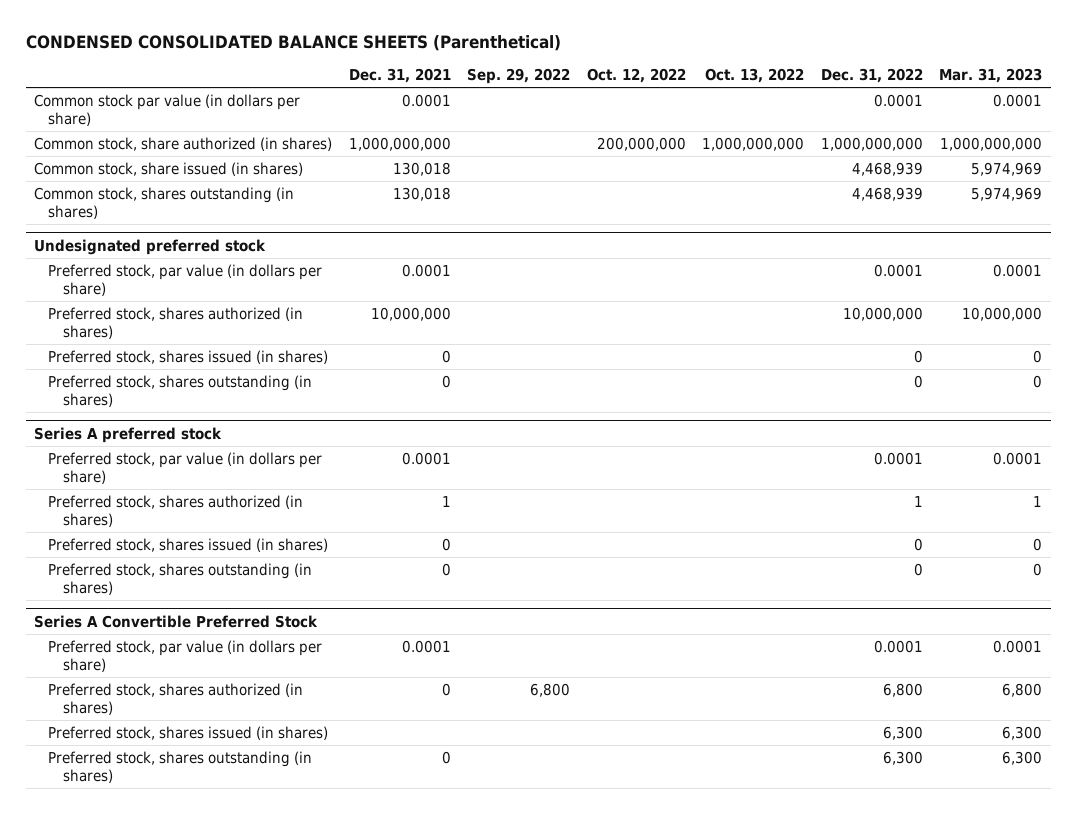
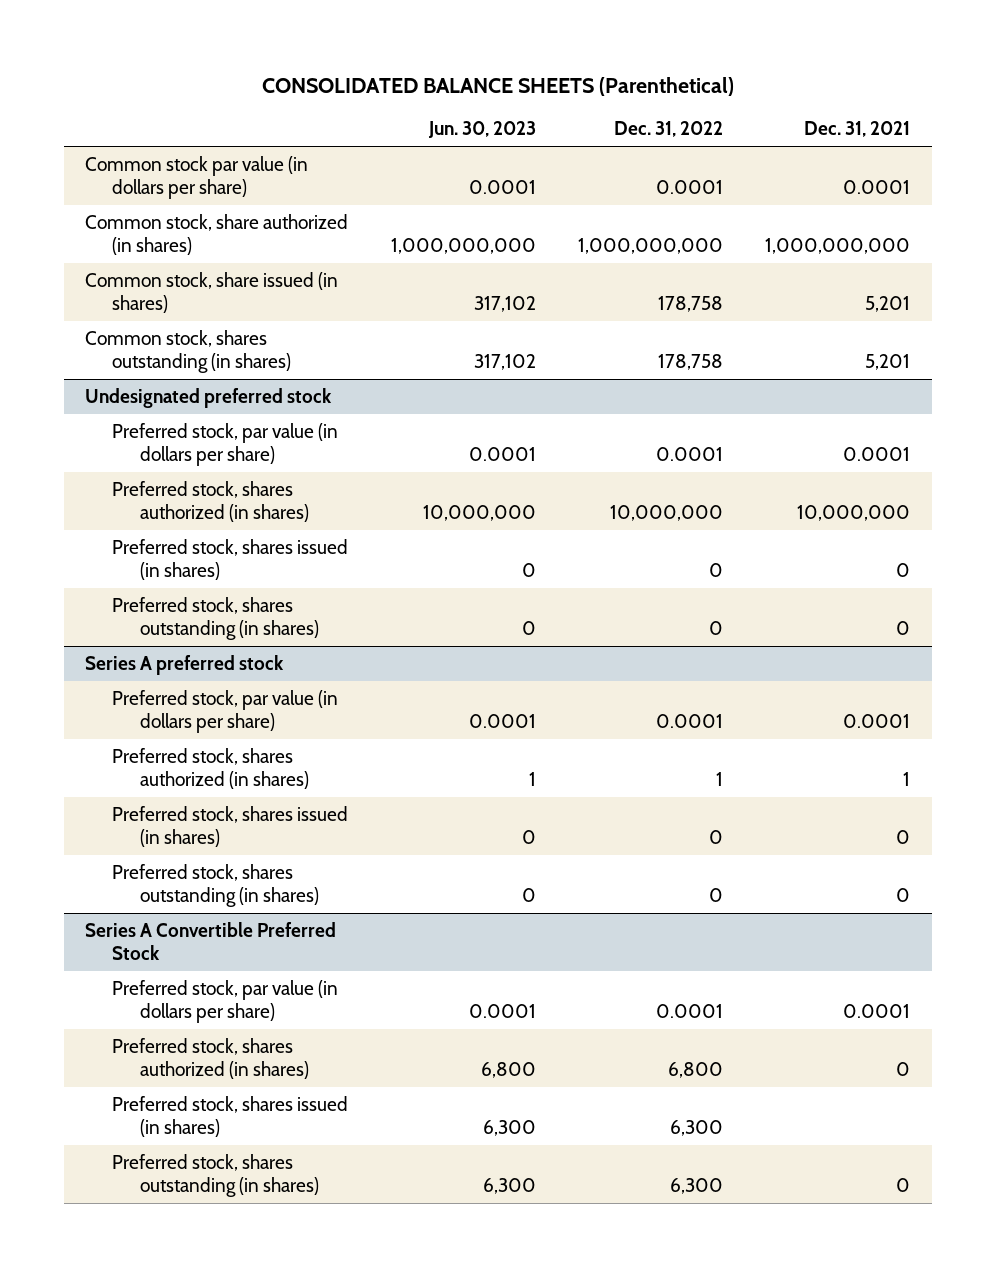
- CONDENSED CONSOLIDATED BALANCE SHEETS (Parenthetical)
+ CONSOLIDATED BALANCE SHEETS (Parenthetical)
- | Dec. 31, 2021 | Sep. 29, 2022 | Oct. 12, 2022 | Oct. 13, 2022 | Dec. 31, 2022 | Mar. 31, 2023
+ | Jun. 30, 2023 | Dec. 31, 2022 | Dec. 31, 2021
- Common stock, share issued (in shares) | 130,018 | | | | 4,468,939 | 5,974,969
- Common stock, shares outstanding (in shares) | 130,018 | | | | 4,468,939 | 5,974,969
+ Common stock, share issued (in shares) | 317,102 | 178,758 | 5,201
+ Common stock, shares outstanding (in shares) | 317,102 | 178,758 | 5,201

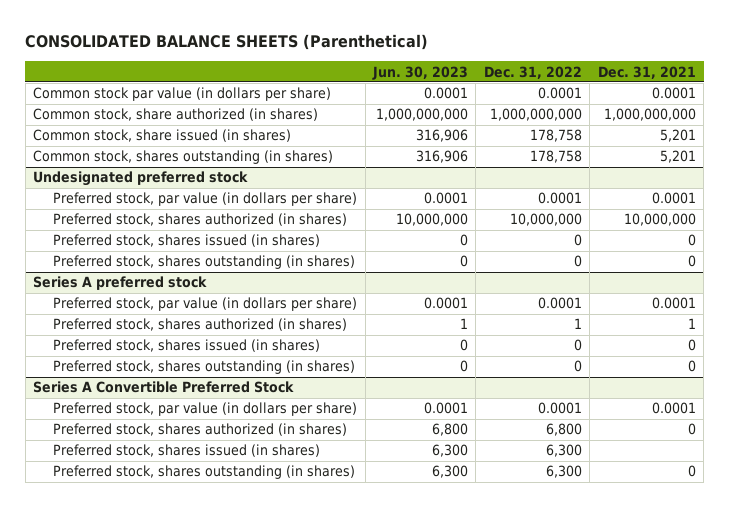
- Common stock, share issued (in shares) | 317,102 | 178,758 | 5,201
- Common stock, shares outstanding (in shares) | 317,102 | 178,758 | 5,201
+ Common stock, share issued (in shares) | 316,906 | 178,758 | 5,201
+ Common stock, shares outstanding (in shares) | 316,906 | 178,758 | 5,201

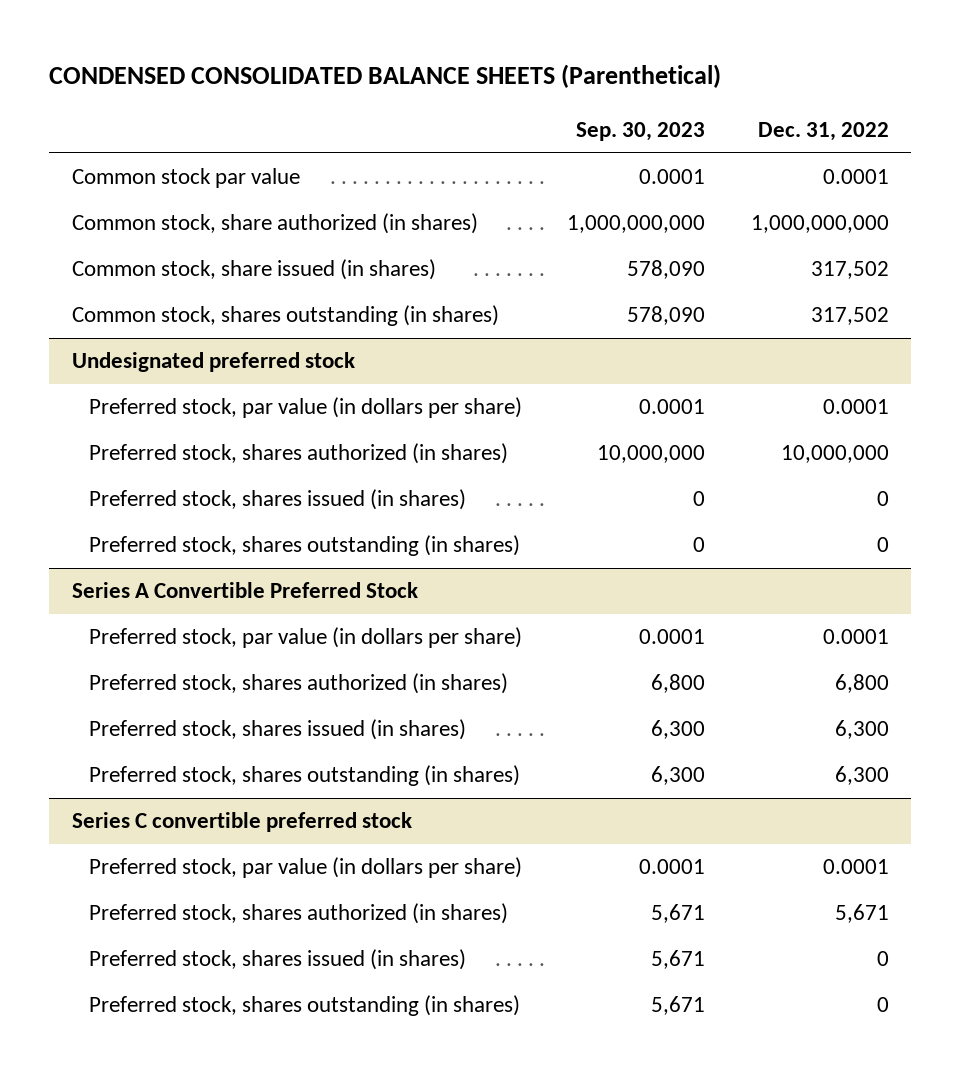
- CONSOLIDATED BALANCE SHEETS (Parenthetical)
+ CONDENSED CONSOLIDATED BALANCE SHEETS (Parenthetical)
- | Jun. 30, 2023 | Dec. 31, 2022 | Dec. 31, 2021
+ | Sep. 30, 2023 | Dec. 31, 2022
- Common stock par value (in dollars per share) | 0.0001 | 0.0001 | 0.0001
+ Common stock par value | 0.0001 | 0.0001
- Common stock, share issued (in shares) | 316,906 | 178,758 | 5,201
- Common stock, shares outstanding (in shares) | 316,906 | 178,758 | 5,201
+ Common stock, share issued (in shares) | 578,090 | 317,502
+ Common stock, shares outstanding (in shares) | 578,090 | 317,502
- Series A preferred stock
- Preferred stock, par value (in dollars per share) | 0.0001 | 0.0001 | 0.0001
- Preferred stock, shares authorized (in shares) | 1 | 1 | 1
- Preferred stock, shares issued (in shares) | 0 | 0 | 0
- Preferred stock, shares outstanding (in shares) | 0 | 0 | 0
+ Series C convertible preferred stock
+ Preferred stock, par value (in dollars per share) | 0.0001 | 0.0001
+ Preferred stock, shares authorized (in shares) | 5,671 | 5,671
+ Preferred stock, shares issued (in shares) | 5,671 | 0
+ Preferred stock, shares outstanding (in shares) | 5,671 | 0

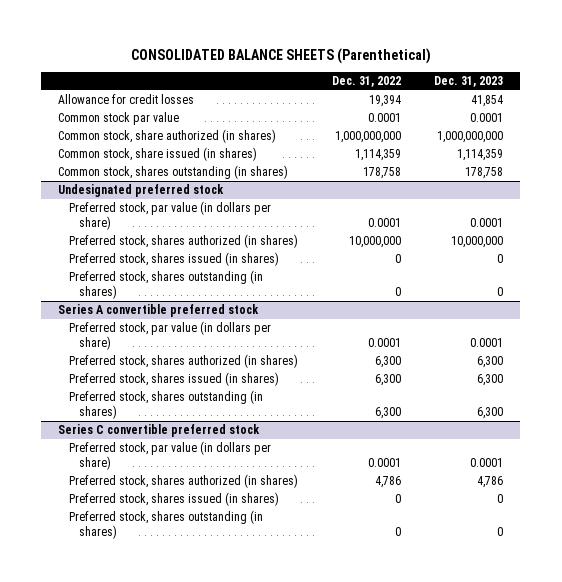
- CONDENSED CONSOLIDATED BALANCE SHEETS (Parenthetical)
+ CONSOLIDATED BALANCE SHEETS (Parenthetical)
- | Sep. 30, 2023 | Dec. 31, 2022
+ | Dec. 31, 2022 | Dec. 31, 2023
+ Allowance for credit losses | 19,394 | 41,854
- Common stock, share issued (in shares) | 578,090 | 317,502
- Common stock, shares outstanding (in shares) | 578,090 | 317,502
+ Common stock, share issued (in shares) | 1,114,359 | 1,114,359
+ Common stock, shares outstanding (in shares) | 178,758 | 178,758
- Series A Convertible Preferred Stock
+ Series A convertible preferred stock
- Preferred stock, shares authorized (in shares) | 6,800 | 6,800
+ Preferred stock, shares authorized (in shares) | 6,300 | 6,300
@ Series C convertible preferred stock
- Preferred stock, shares authorized (in shares) | 5,671 | 5,671
+ Preferred stock, shares authorized (in shares) | 4,786 | 4,786

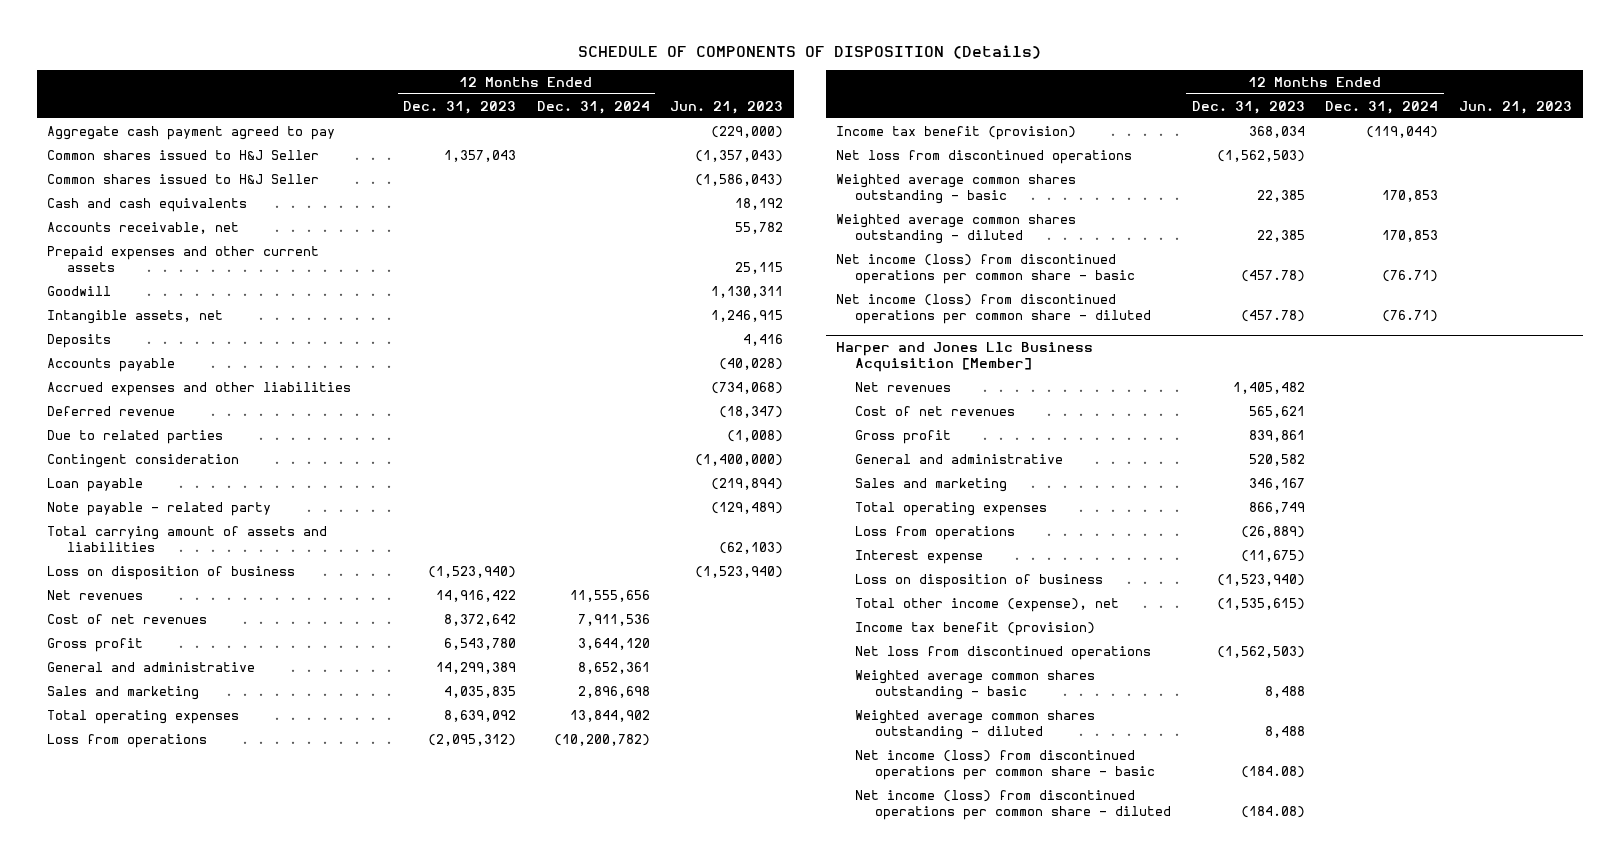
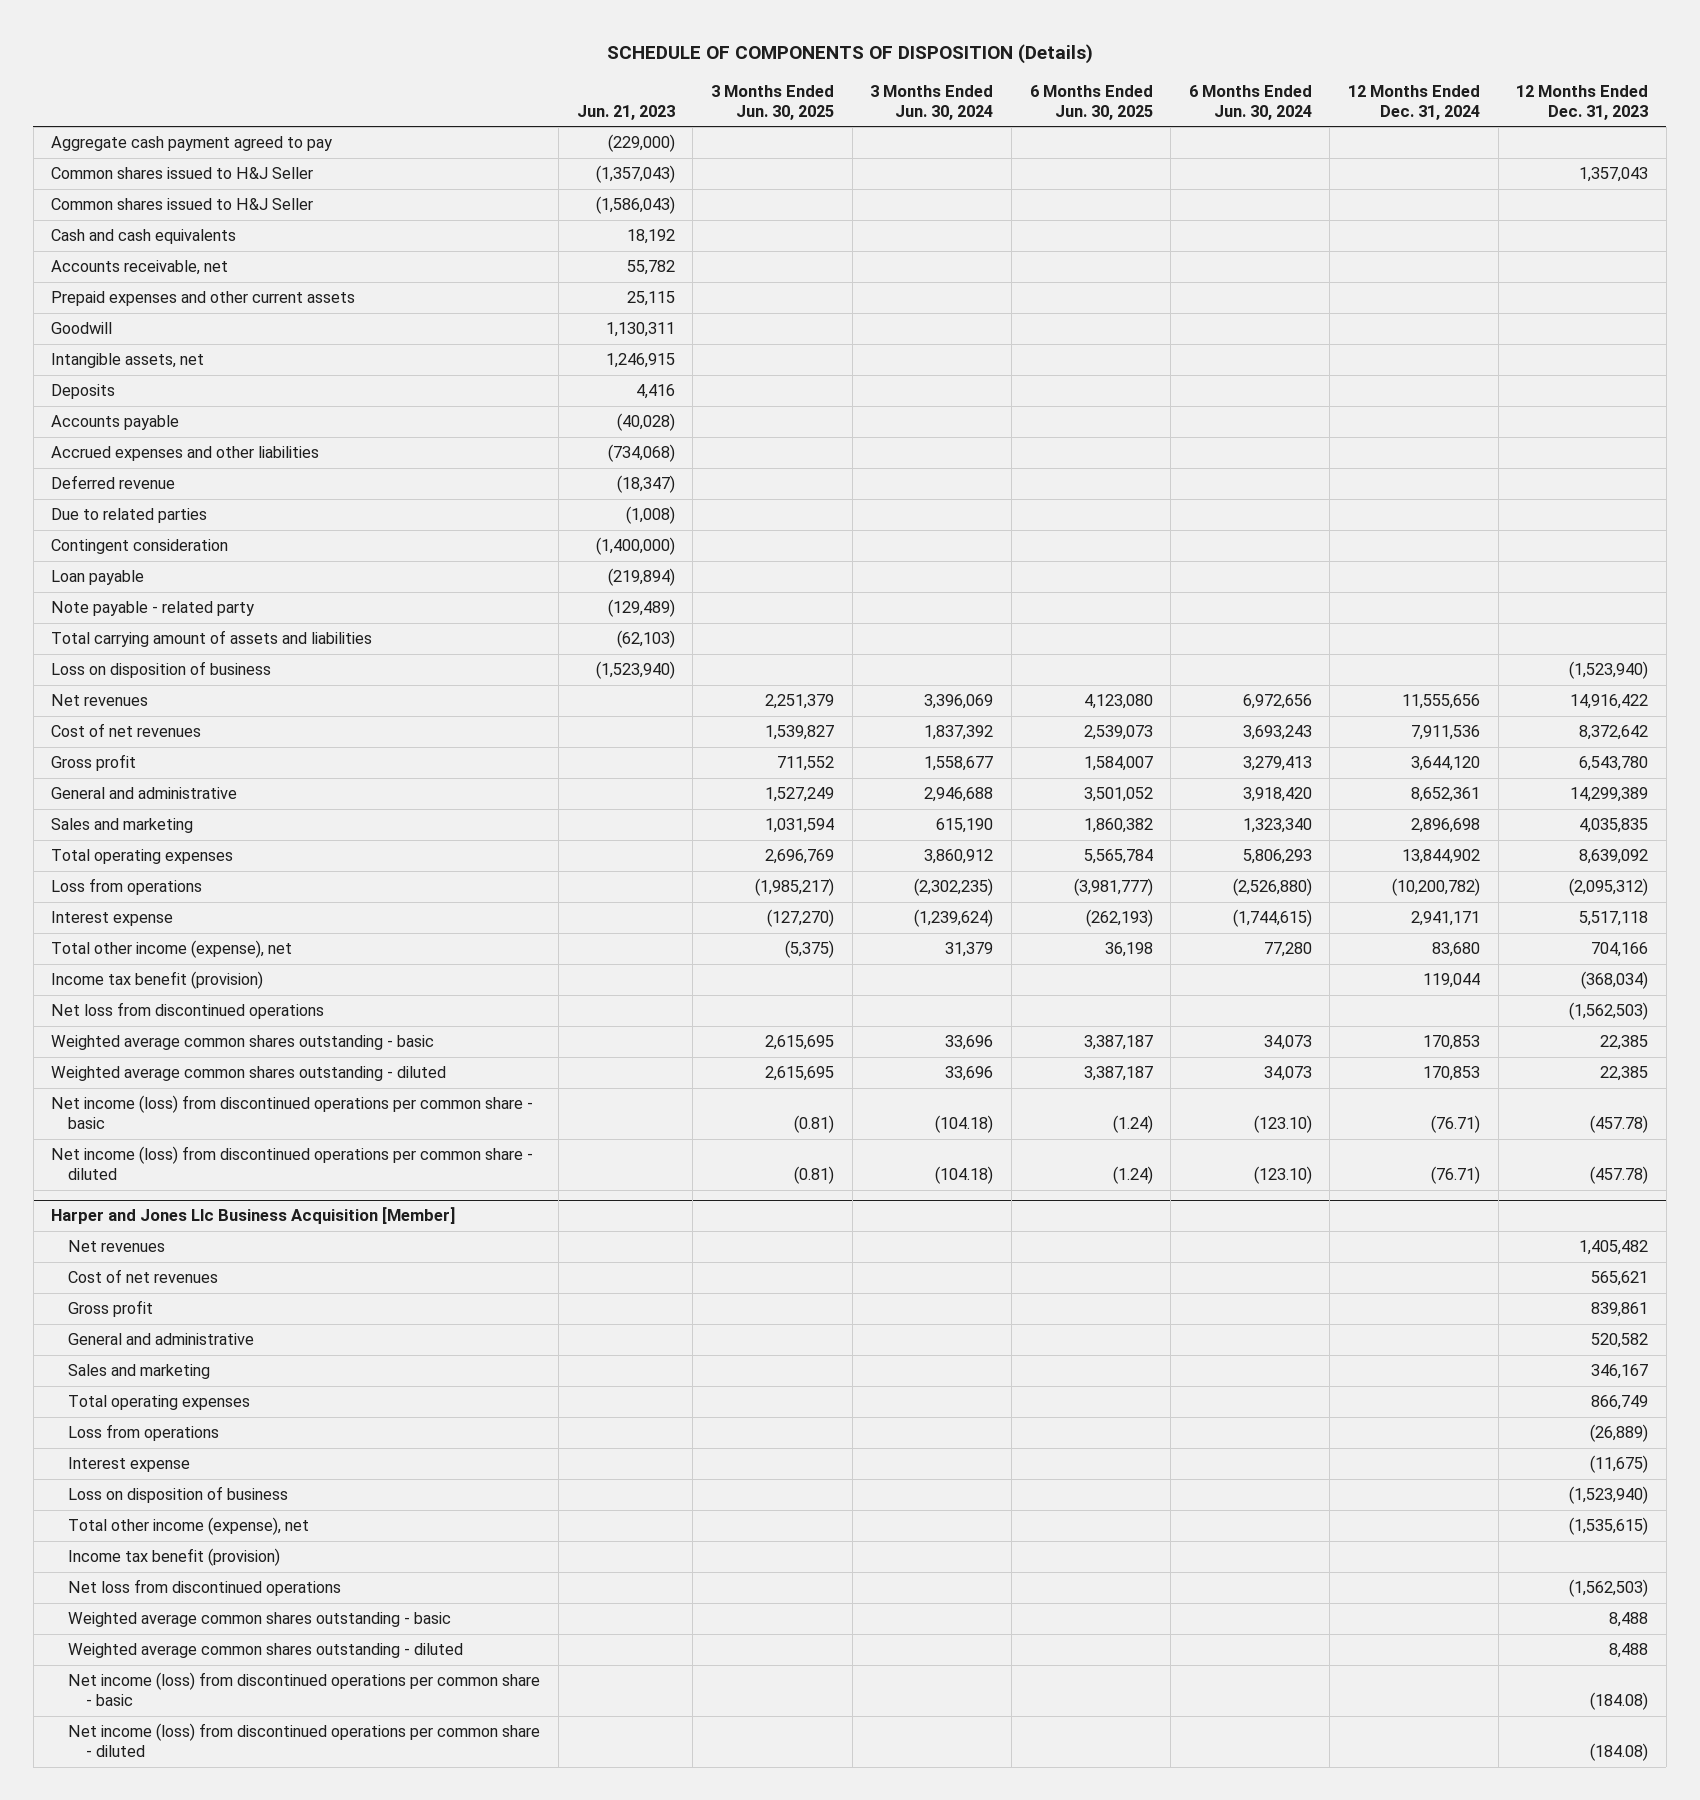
- | 12 Months Ended Dec. 31, 2023 | 12 Months Ended Dec. 31, 2024 | Jun. 21, 2023
+ | Jun. 21, 2023 | 3 Months Ended Jun. 30, 2025 | 3 Months Ended Jun. 30, 2024 | 6 Months Ended Jun. 30, 2025 | 6 Months Ended Jun. 30, 2024 | 12 Months Ended Dec. 31, 2024 | 12 Months Ended Dec. 31, 2023
- Income tax benefit (provision) | 368,034 | (119,044) |
+ Interest expense | | (127,270) | (1,239,624) | (262,193) | (1,744,615) | 2,941,171 | 5,517,118
+ Total other income (expense), net | | (5,375) | 31,379 | 36,198 | 77,280 | 83,680 | 704,166
+ Income tax benefit (provision) | | | | | | 119,044 | (368,034)

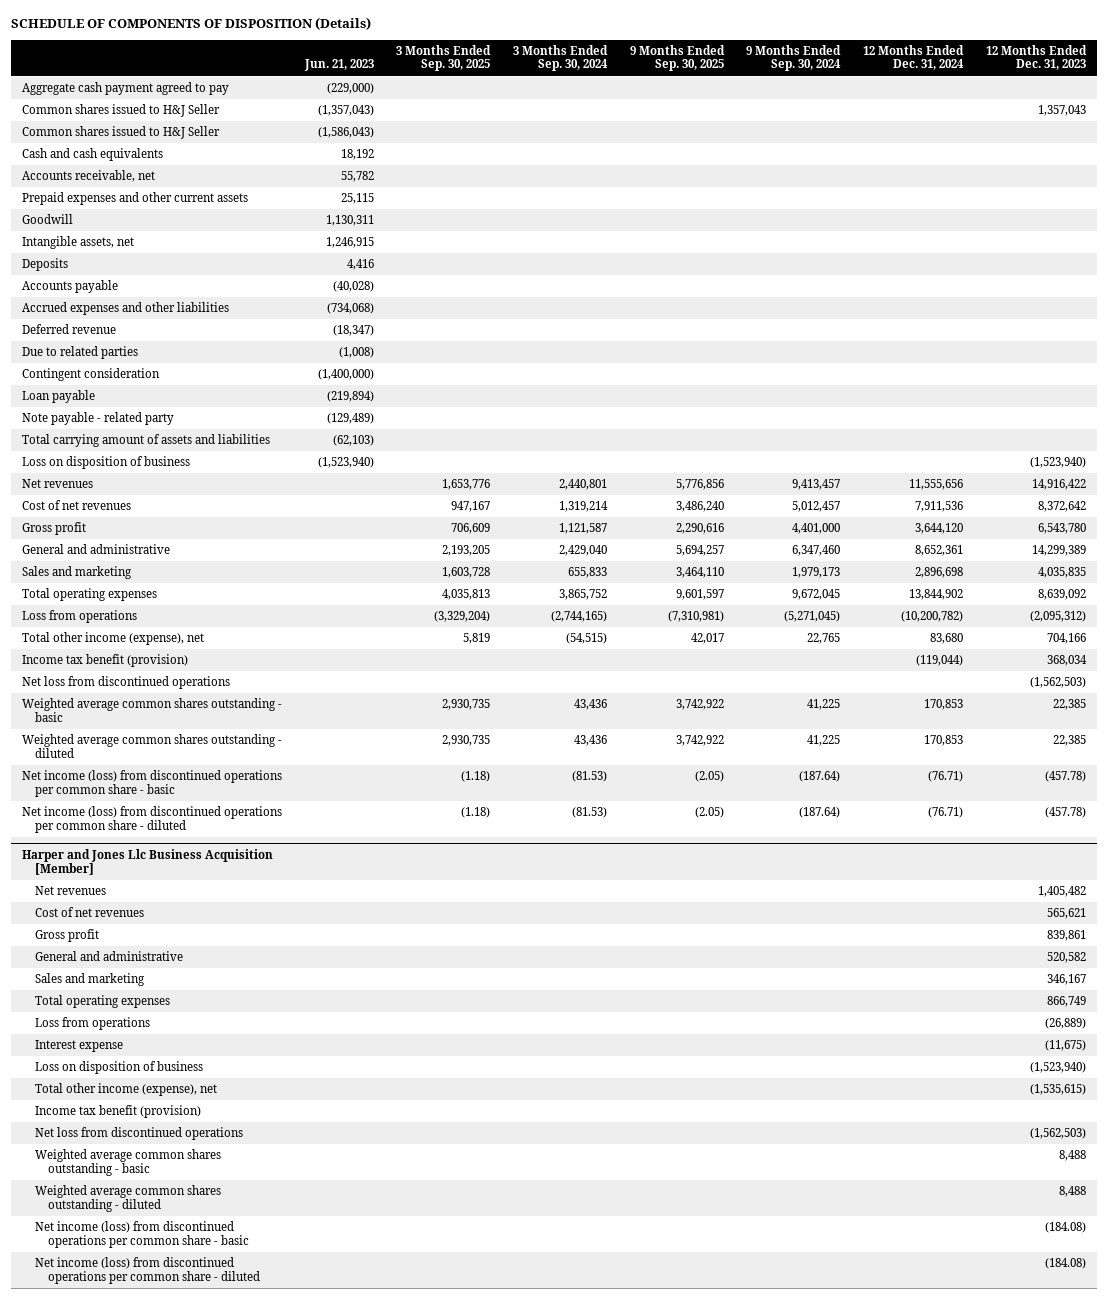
- | Jun. 21, 2023 | 3 Months Ended Jun. 30, 2025 | 3 Months Ended Jun. 30, 2024 | 6 Months Ended Jun. 30, 2025 | 6 Months Ended Jun. 30, 2024 | 12 Months Ended Dec. 31, 2024 | 12 Months Ended Dec. 31, 2023
+ | Jun. 21, 2023 | 3 Months Ended Sep. 30, 2025 | 3 Months Ended Sep. 30, 2024 | 9 Months Ended Sep. 30, 2025 | 9 Months Ended Sep. 30, 2024 | 12 Months Ended Dec. 31, 2024 | 12 Months Ended Dec. 31, 2023
- Interest expense | | (127,270) | (1,239,624) | (262,193) | (1,744,615) | 2,941,171 | 5,517,118
- Income tax benefit (provision) | | | | | | 119,044 | (368,034)
+ Income tax benefit (provision) | | | | | | (119,044) | 368,034

